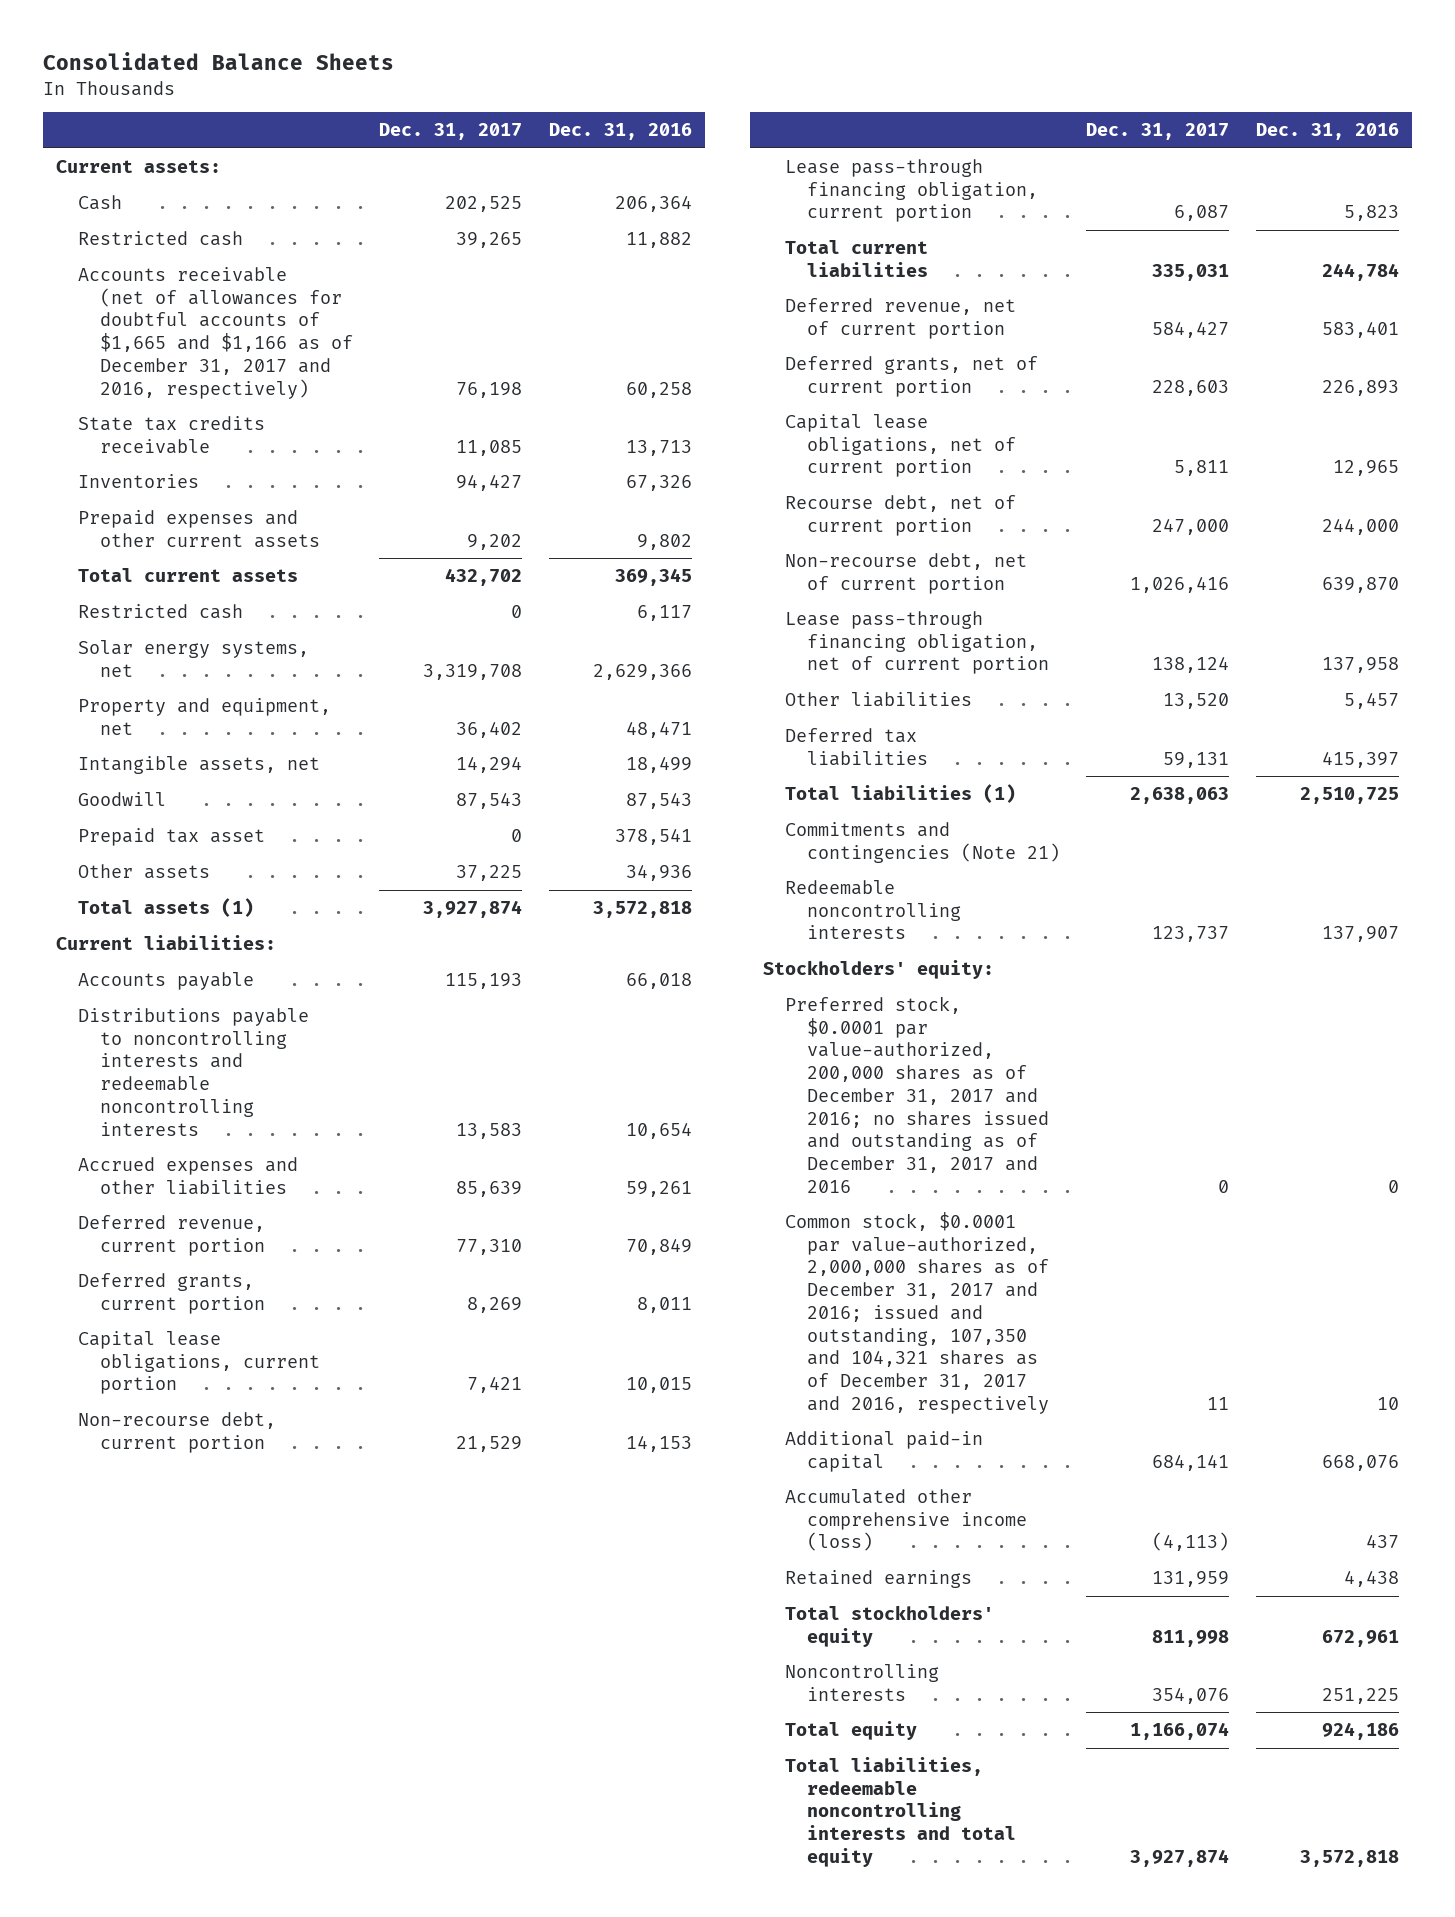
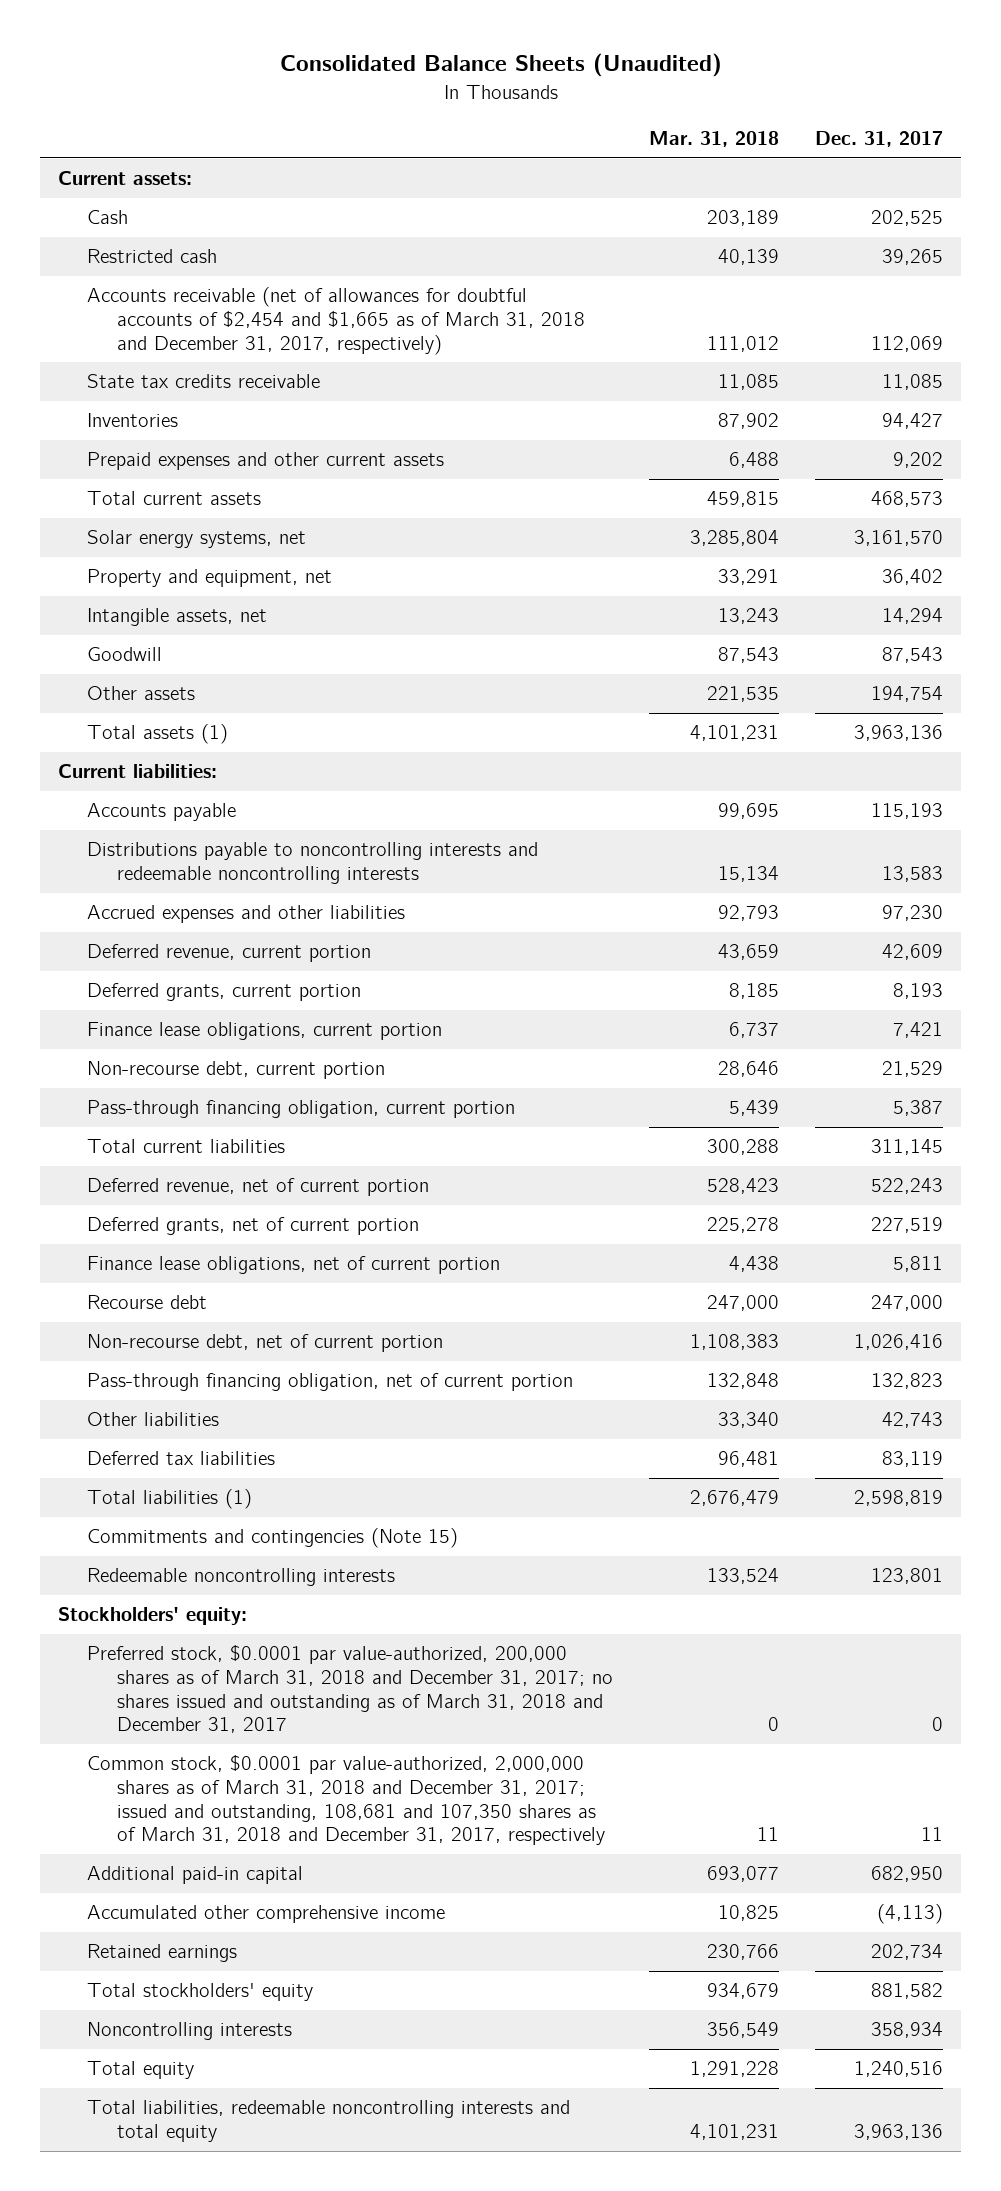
- Consolidated Balance Sheets
+ Consolidated Balance Sheets (Unaudited)
- | Dec. 31, 2017 | Dec. 31, 2016
+ | Mar. 31, 2018 | Dec. 31, 2017
- Accounts receivable (net of allowances for doubtful accounts of $1,665 and $1,166 as of December 31, 2017 and 2016, respectively) | 76,198 | 60,258
+ Accounts receivable (net of allowances for doubtful accounts of $2,454 and $1,665 as of March 31, 2018 and December 31, 2017, respectively) | 111,012 | 112,069
- Total current assets | 432,702 | 369,345
- Restricted cash | 0 | 6,117
- Solar energy systems, net | 3,319,708 | 2,629,366
+ Total current assets | 459,815 | 468,573
+ Solar energy systems, net | 3,285,804 | 3,161,570
- Prepaid tax asset | 0 | 378,541
- Other assets | 37,225 | 34,936
- Total assets (1) | 3,927,874 | 3,572,818
+ Other assets | 221,535 | 194,754
+ Total assets (1) | 4,101,231 | 3,963,136
- Accrued expenses and other liabilities | 85,639 | 59,261
- Deferred revenue, current portion | 77,310 | 70,849
- Deferred grants, current portion | 8,269 | 8,011
- Capital lease obligations, current portion | 7,421 | 10,015
+ Accrued expenses and other liabilities | 92,793 | 97,230
+ Deferred revenue, current portion | 43,659 | 42,609
+ Deferred grants, current portion | 8,185 | 8,193
+ Finance lease obligations, current portion | 6,737 | 7,421
- Lease pass-through financing obligation, current portion | 6,087 | 5,823
- Total current liabilities | 335,031 | 244,784
- Deferred revenue, net of current portion | 584,427 | 583,401
- Deferred grants, net of current portion | 228,603 | 226,893
- Capital lease obligations, net of current portion | 5,811 | 12,965
- Recourse debt, net of current portion | 247,000 | 244,000
+ Pass-through financing obligation, current portion | 5,439 | 5,387
+ Total current liabilities | 300,288 | 311,145
+ Deferred revenue, net of current portion | 528,423 | 522,243
+ Deferred grants, net of current portion | 225,278 | 227,519
+ Finance lease obligations, net of current portion | 4,438 | 5,811
+ Recourse debt | 247,000 | 247,000
- Lease pass-through financing obligation, net of current portion | 138,124 | 137,958
- Other liabilities | 13,520 | 5,457
- Deferred tax liabilities | 59,131 | 415,397
- Total liabilities (1) | 2,638,063 | 2,510,725
- Commitments and contingencies (Note 21)
- Redeemable noncontrolling interests | 123,737 | 137,907
+ Pass-through financing obligation, net of current portion | 132,848 | 132,823
+ Other liabilities | 33,340 | 42,743
+ Deferred tax liabilities | 96,481 | 83,119
+ Total liabilities (1) | 2,676,479 | 2,598,819
+ Commitments and contingencies (Note 15)
+ Redeemable noncontrolling interests | 133,524 | 123,801
- Preferred stock, $0.0001 par value-authorized, 200,000 shares as of December 31, 2017 and 2016; no shares issued and outstanding as of December 31, 2017 and 2016 | 0 | 0
- Common stock, $0.0001 par value-authorized, 2,000,000 shares as of December 31, 2017 and 2016; issued and outstanding, 107,350 and 104,321 shares as of December 31, 2017 and 2016, respectively | 11 | 10
- Additional paid-in capital | 684,141 | 668,076
- Accumulated other comprehensive income (loss) | (4,113) | 437
- Retained earnings | 131,959 | 4,438
- Total stockholders' equity | 811,998 | 672,961
- Noncontrolling interests | 354,076 | 251,225
- Total equity | 1,166,074 | 924,186
- Total liabilities, redeemable noncontrolling interests and total equity | 3,927,874 | 3,572,818
+ Preferred stock, $0.0001 par value-authorized, 200,000 shares as of March 31, 2018 and December 31, 2017; no shares issued and outstanding as of March 31, 2018 and December 31, 2017 | 0 | 0
+ Common stock, $0.0001 par value-authorized, 2,000,000 shares as of March 31, 2018 and December 31, 2017; issued and outstanding, 108,681 and 107,350 shares as of March 31, 2018 and December 31, 2017, respectively | 11 | 11
+ Additional paid-in capital | 693,077 | 682,950
+ Accumulated other comprehensive income | 10,825 | (4,113)
+ Retained earnings | 230,766 | 202,734
+ Total stockholders' equity | 934,679 | 881,582
+ Noncontrolling interests | 356,549 | 358,934
+ Total equity | 1,291,228 | 1,240,516
+ Total liabilities, redeemable noncontrolling interests and total equity | 4,101,231 | 3,963,136

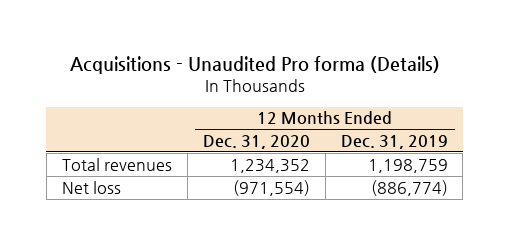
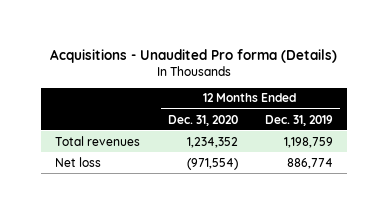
- Net loss | (971,554) | (886,774)
+ Net loss | (971,554) | 886,774

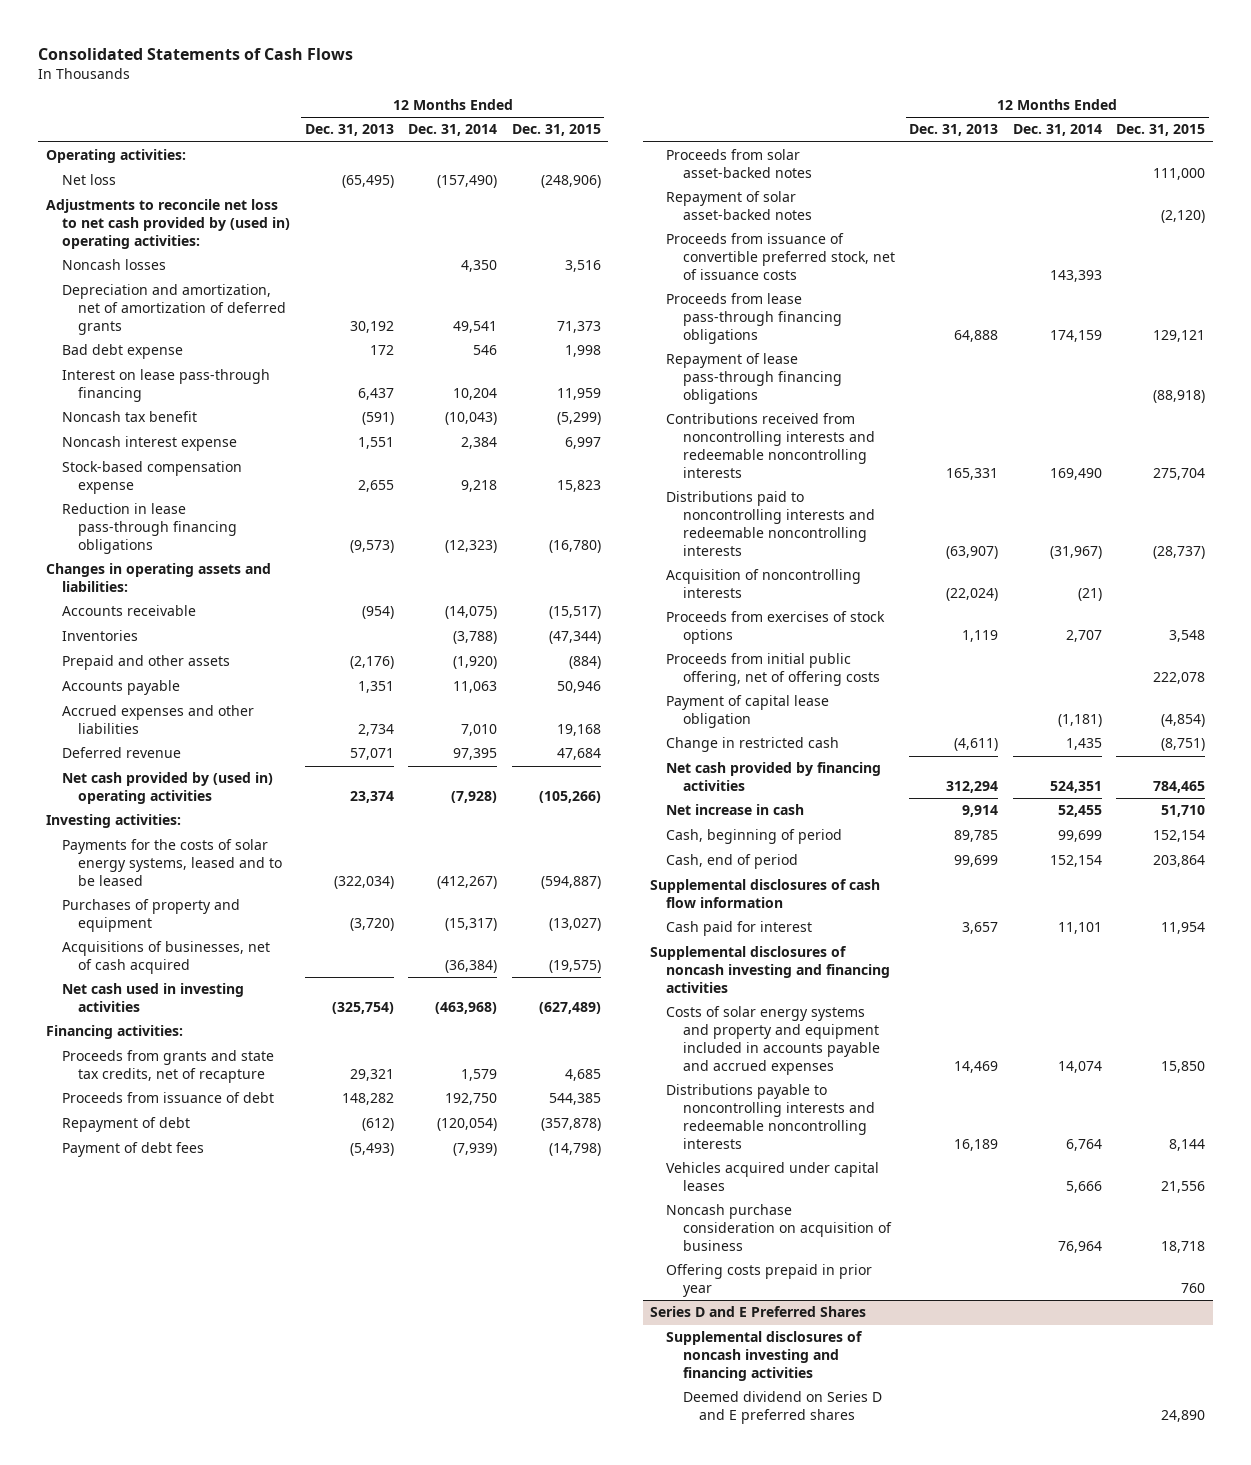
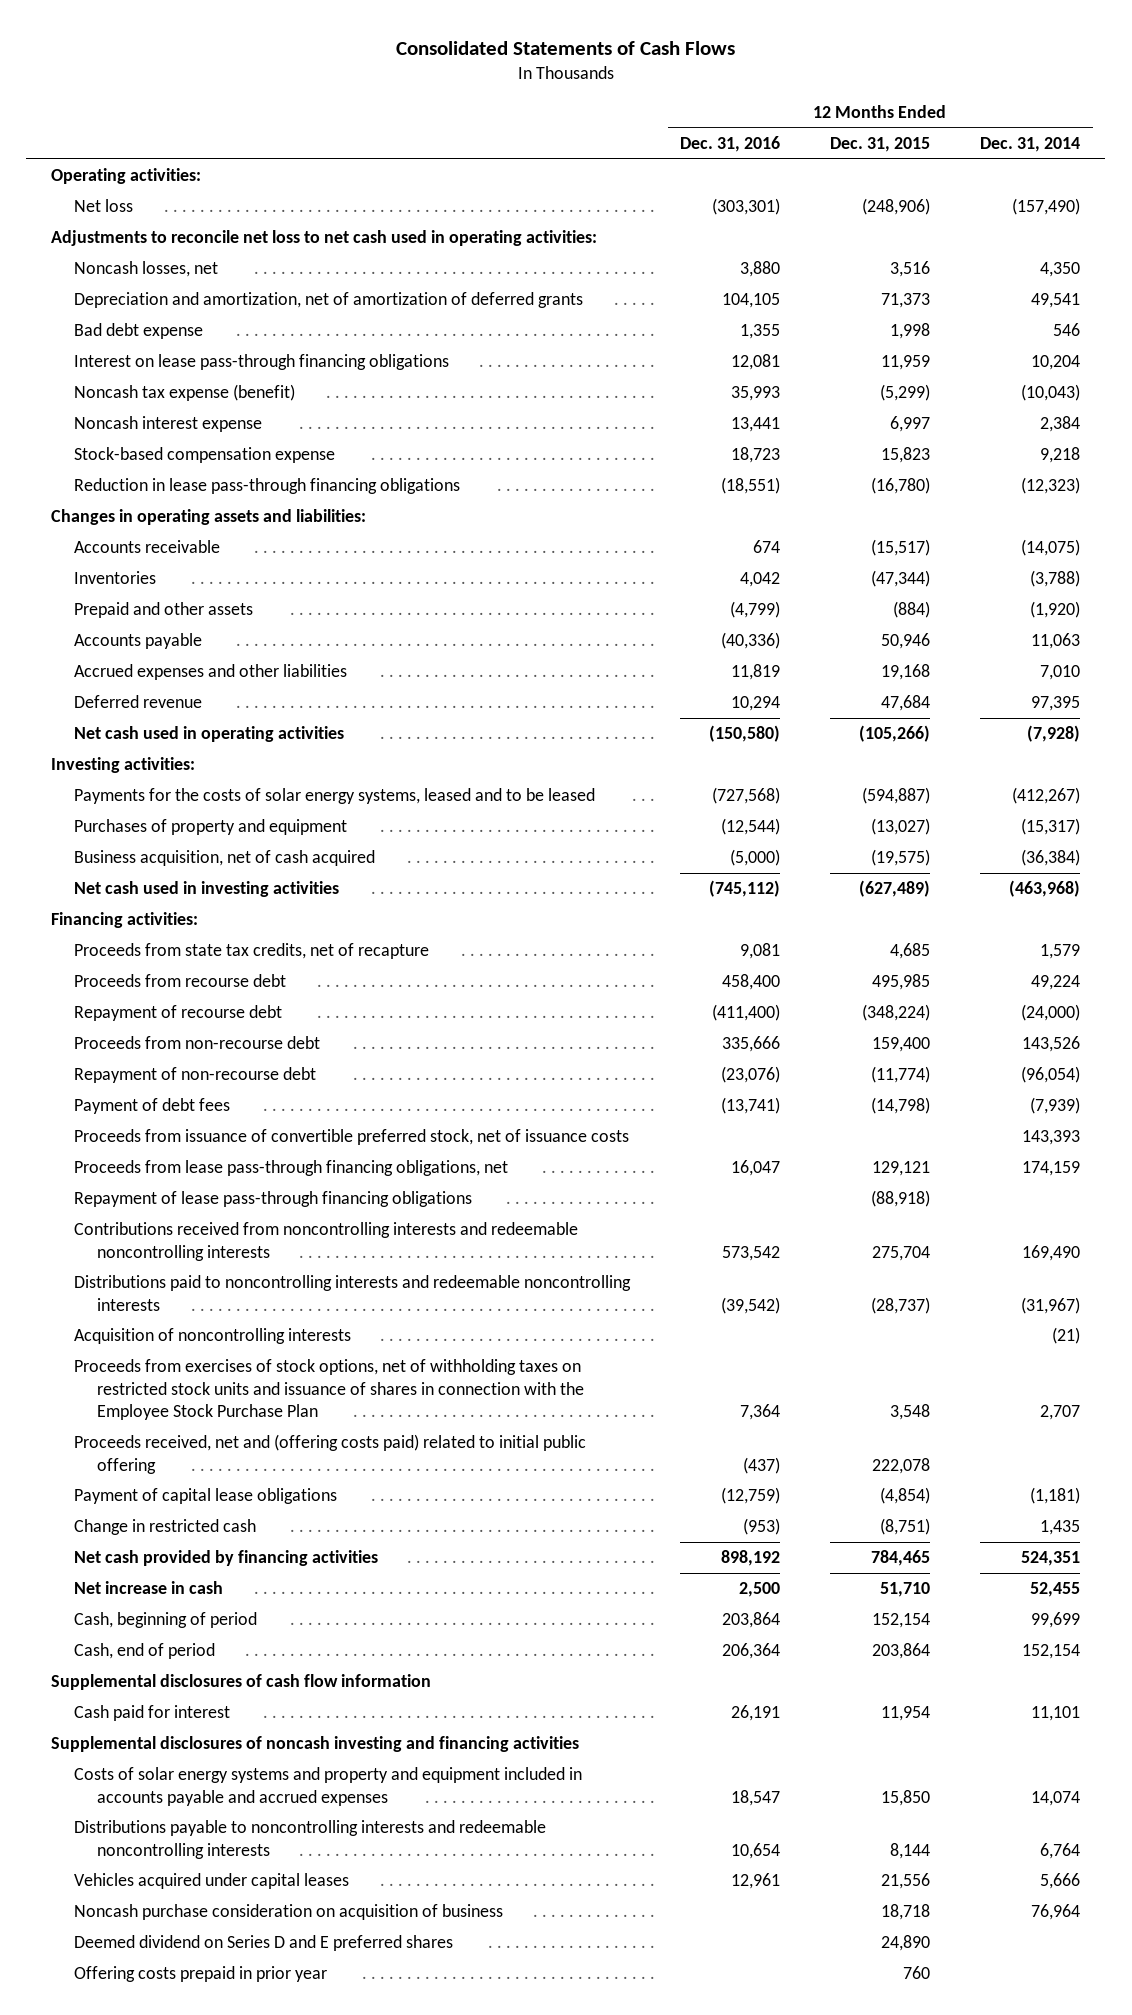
- | 12 Months Ended Dec. 31, 2013 | 12 Months Ended Dec. 31, 2014 | 12 Months Ended Dec. 31, 2015
+ | 12 Months Ended Dec. 31, 2016 | 12 Months Ended Dec. 31, 2015 | 12 Months Ended Dec. 31, 2014
- Adjustments to reconcile net loss to net cash provided by (used in) operating activities:
- Noncash losses | | 4,350 | 3,516
+ Adjustments to reconcile net loss to net cash used in operating activities:
+ Noncash losses, net | 3,880 | 3,516 | 4,350
- Interest on lease pass-through financing | 6,437 | 10,204 | 11,959
- Noncash tax benefit | (591) | (10,043) | (5,299)
+ Interest on lease pass-through financing obligations | 12,081 | 11,959 | 10,204
+ Noncash tax expense (benefit) | 35,993 | (5,299) | (10,043)
- Net cash provided by (used in) operating activities | 23,374 | (7,928) | (105,266)
+ Net cash used in operating activities | (150,580) | (105,266) | (7,928)
- Acquisitions of businesses, net of cash acquired | | (36,384) | (19,575)
+ Business acquisition, net of cash acquired | (5,000) | (19,575) | (36,384)
- Proceeds from grants and state tax credits, net of recapture | 29,321 | 1,579 | 4,685
- Proceeds from issuance of debt | 148,282 | 192,750 | 544,385
- Repayment of debt | (612) | (120,054) | (357,878)
+ Proceeds from state tax credits, net of recapture | 9,081 | 4,685 | 1,579
+ Proceeds from recourse debt | 458,400 | 495,985 | 49,224
+ Repayment of recourse debt | (411,400) | (348,224) | (24,000)
+ Proceeds from non-recourse debt | 335,666 | 159,400 | 143,526
+ Repayment of non-recourse debt | (23,076) | (11,774) | (96,054)
- Proceeds from solar asset-backed notes | | | 111,000
- Repayment of solar asset-backed notes | | | (2,120)
- Proceeds from lease pass-through financing obligations | 64,888 | 174,159 | 129,121
+ Proceeds from lease pass-through financing obligations, net | 16,047 | 129,121 | 174,159
- Proceeds from exercises of stock options | 1,119 | 2,707 | 3,548
- Proceeds from initial public offering, net of offering costs | | | 222,078
- Payment of capital lease obligation | | (1,181) | (4,854)
+ Proceeds from exercises of stock options, net of withholding taxes on restricted stock units and issuance of shares in connection with the Employee Stock Purchase Plan | 7,364 | 3,548 | 2,707
+ Proceeds received, net and (offering costs paid) related to initial public offering | (437) | 222,078 |
+ Payment of capital lease obligations | (12,759) | (4,854) | (1,181)
- Series D and E Preferred Shares
- Supplemental disclosures of noncash investing and financing activities
moved down: Offering costs prepaid in prior year | | 760 |

